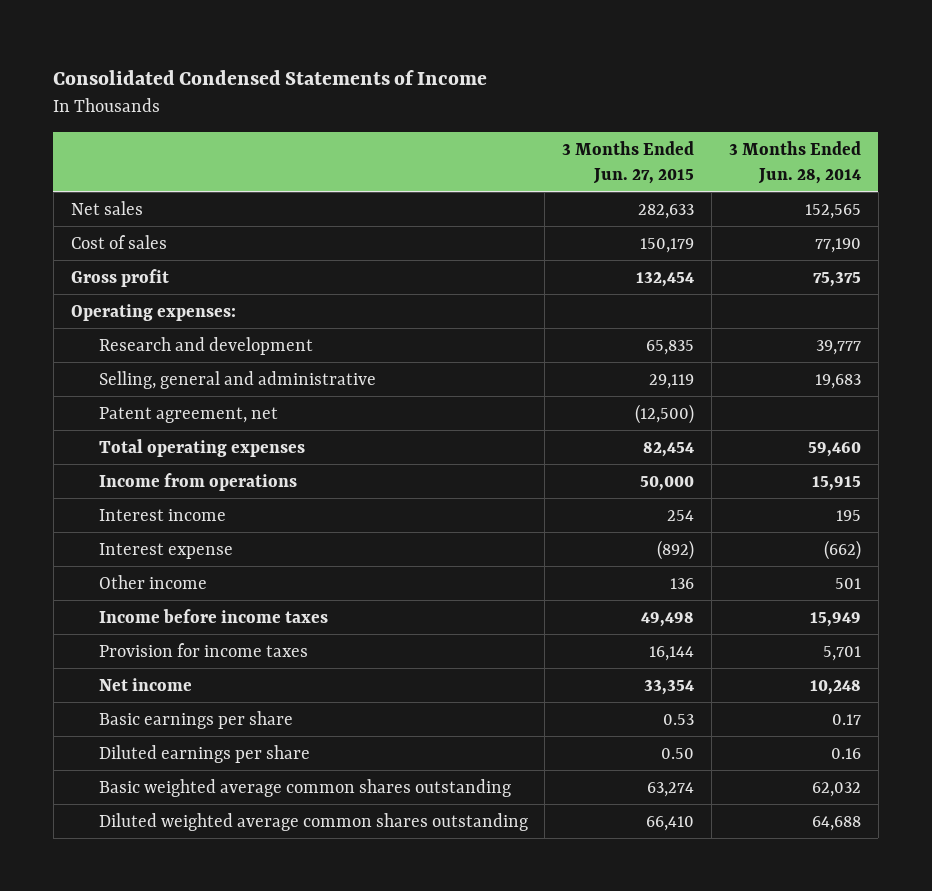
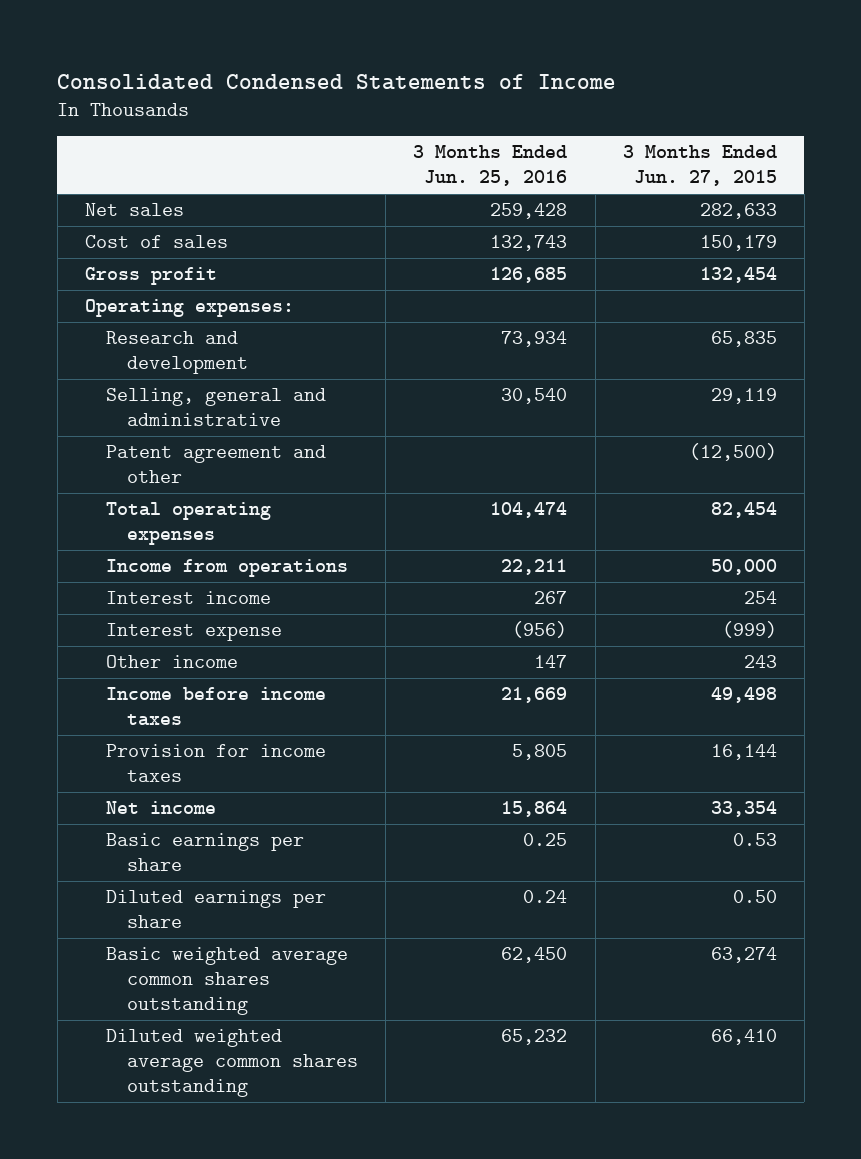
- | 3 Months Ended Jun. 27, 2015 | 3 Months Ended Jun. 28, 2014
+ | 3 Months Ended Jun. 25, 2016 | 3 Months Ended Jun. 27, 2015
- Patent agreement, net | (12,500) |
+ Patent agreement and other | | (12,500)
- Interest expense | (892) | (662)
- Other income | 136 | 501
+ Interest expense | (956) | (999)
+ Other income | 147 | 243

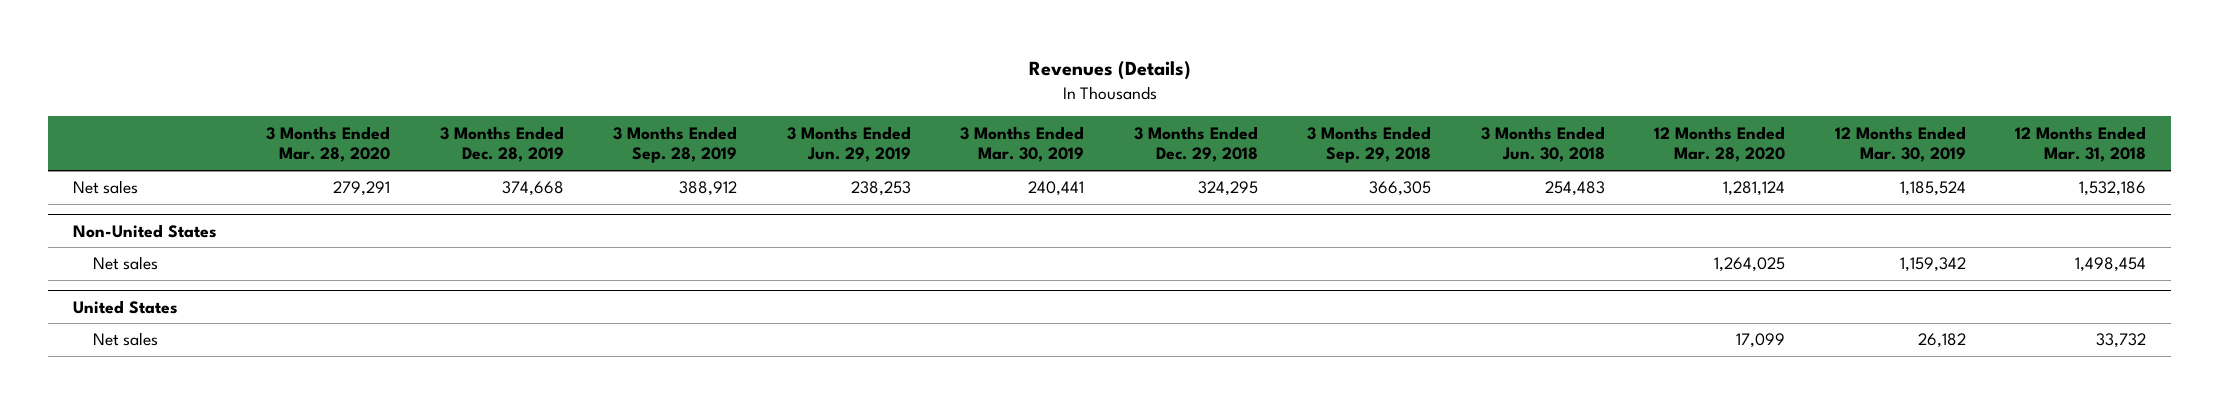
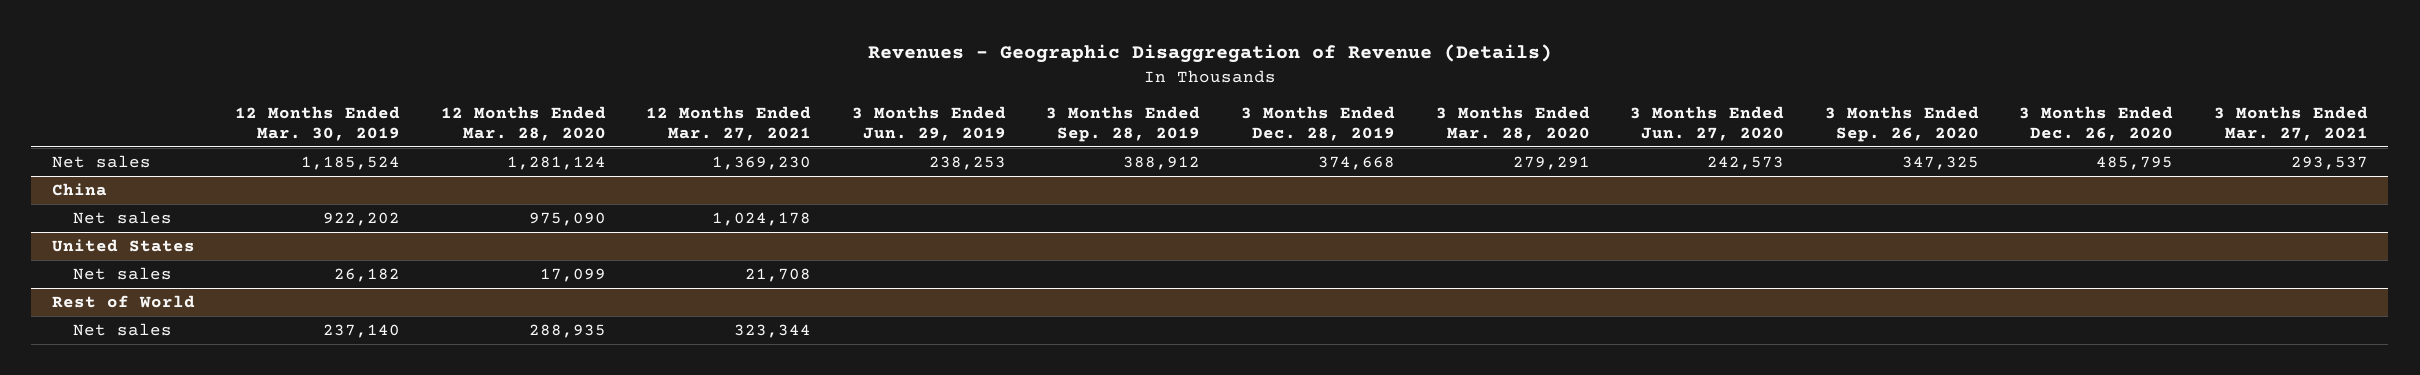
- Revenues (Details)
+ Revenues - Geographic Disaggregation of Revenue (Details)
- | 3 Months Ended Mar. 28, 2020 | 3 Months Ended Dec. 28, 2019 | 3 Months Ended Sep. 28, 2019 | 3 Months Ended Jun. 29, 2019 | 3 Months Ended Mar. 30, 2019 | 3 Months Ended Dec. 29, 2018 | 3 Months Ended Sep. 29, 2018 | 3 Months Ended Jun. 30, 2018 | 12 Months Ended Mar. 28, 2020 | 12 Months Ended Mar. 30, 2019 | 12 Months Ended Mar. 31, 2018
+ | 12 Months Ended Mar. 30, 2019 | 12 Months Ended Mar. 28, 2020 | 12 Months Ended Mar. 27, 2021 | 3 Months Ended Jun. 29, 2019 | 3 Months Ended Sep. 28, 2019 | 3 Months Ended Dec. 28, 2019 | 3 Months Ended Mar. 28, 2020 | 3 Months Ended Jun. 27, 2020 | 3 Months Ended Sep. 26, 2020 | 3 Months Ended Dec. 26, 2020 | 3 Months Ended Mar. 27, 2021
- Non-United States
- Net sales | | | | | | | | | 1,264,025 | 1,159,342 | 1,498,454
+ China
+ Net sales | 922,202 | 975,090 | 1,024,178 | | | | | | | |
+ Rest of World
+ Net sales | 237,140 | 288,935 | 323,344 | | | | | | | |

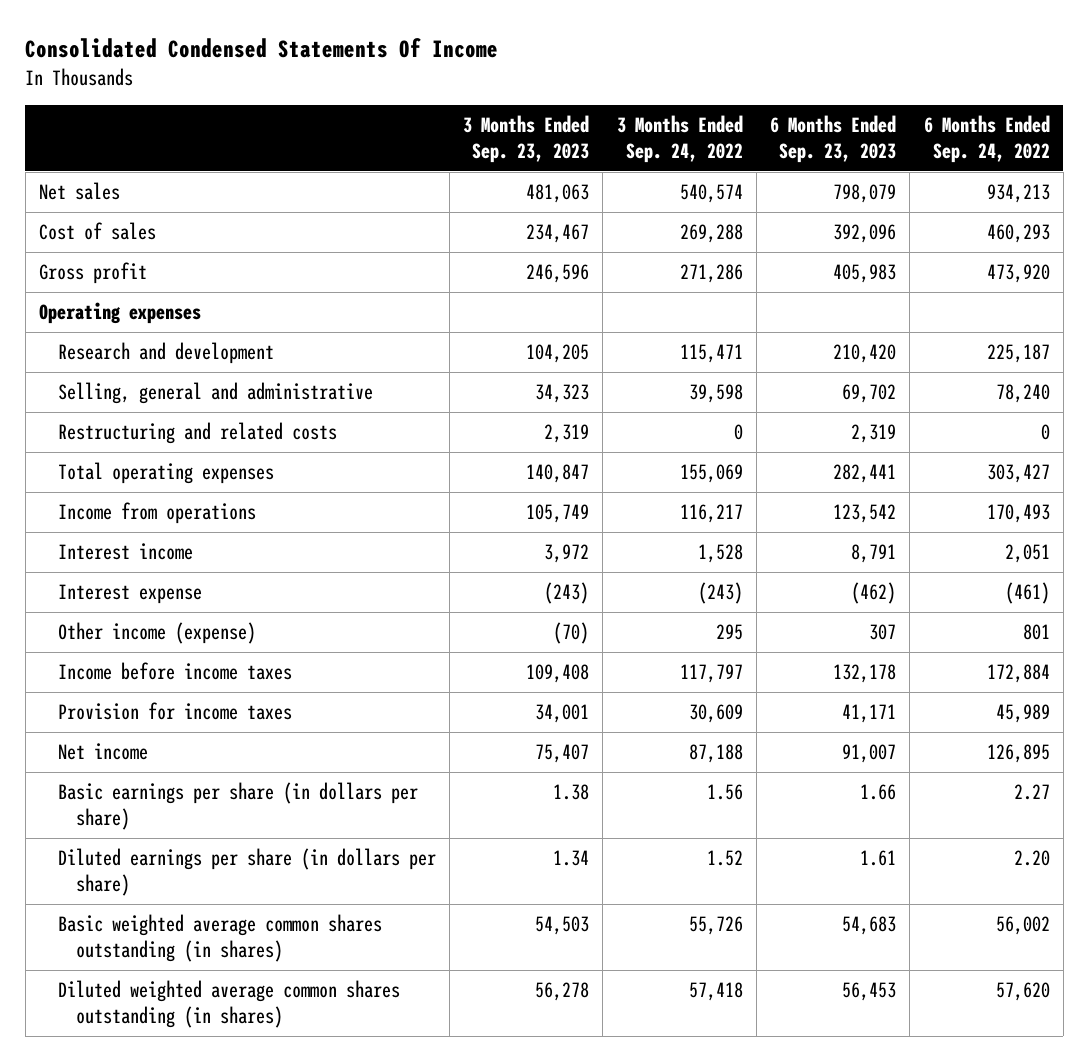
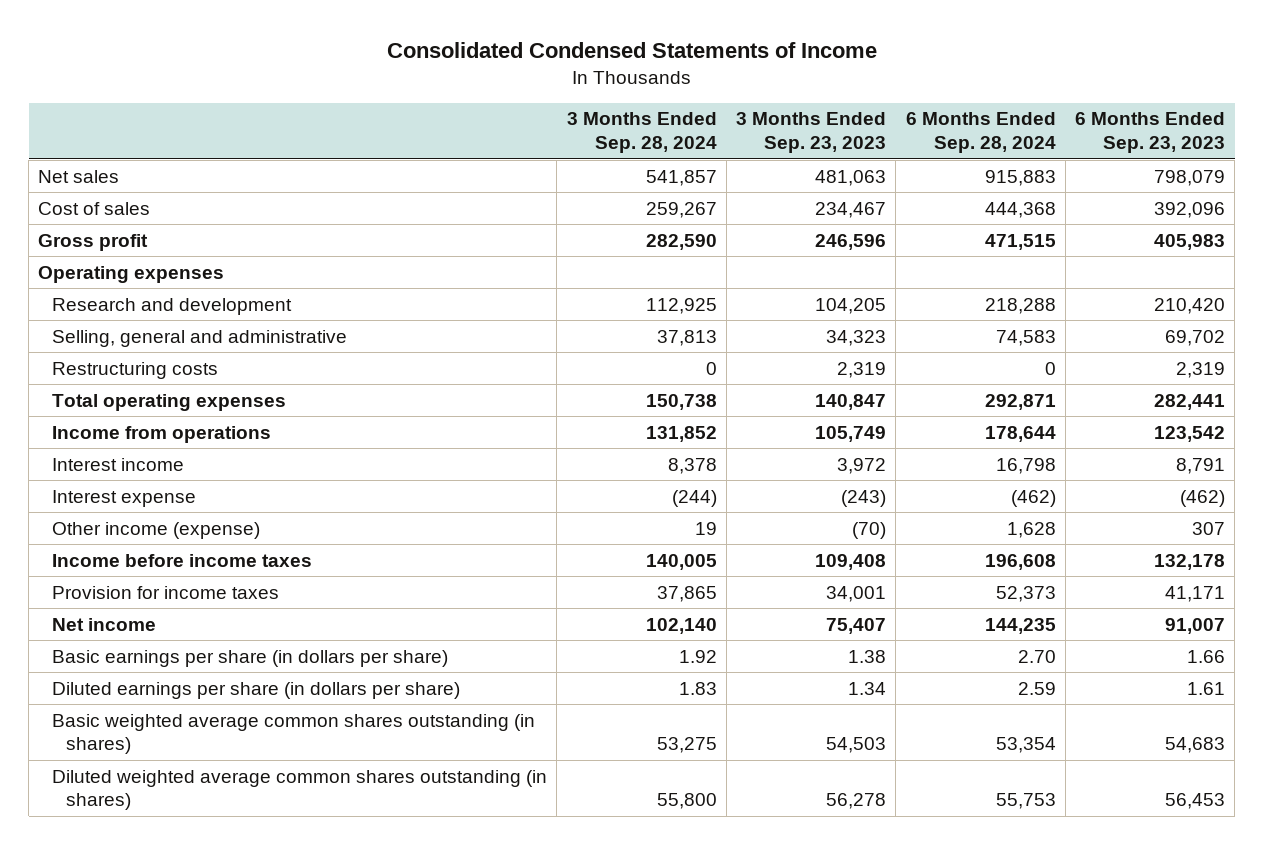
- Consolidated Condensed Statements Of Income
+ Consolidated Condensed Statements of Income
- | 3 Months Ended Sep. 23, 2023 | 3 Months Ended Sep. 24, 2022 | 6 Months Ended Sep. 23, 2023 | 6 Months Ended Sep. 24, 2022
+ | 3 Months Ended Sep. 28, 2024 | 3 Months Ended Sep. 23, 2023 | 6 Months Ended Sep. 28, 2024 | 6 Months Ended Sep. 23, 2023
- Restructuring and related costs | 2,319 | 0 | 2,319 | 0
+ Restructuring costs | 0 | 2,319 | 0 | 2,319

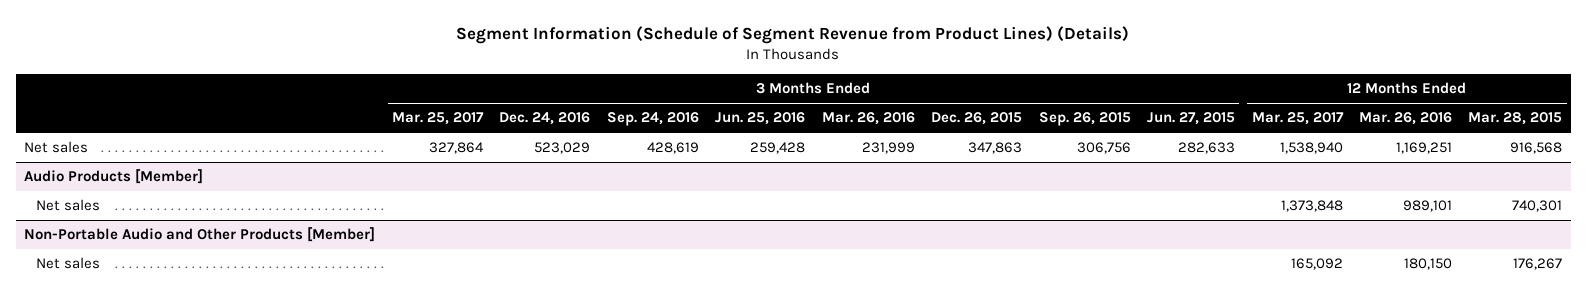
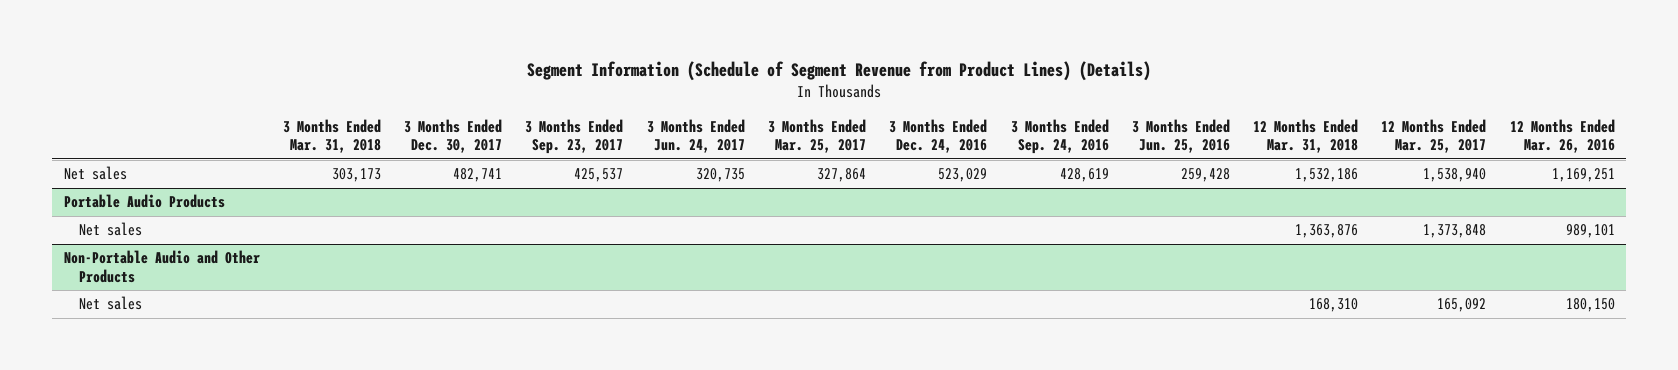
- | 3 Months Ended Mar. 25, 2017 | 3 Months Ended Dec. 24, 2016 | 3 Months Ended Sep. 24, 2016 | 3 Months Ended Jun. 25, 2016 | 3 Months Ended Mar. 26, 2016 | 3 Months Ended Dec. 26, 2015 | 3 Months Ended Sep. 26, 2015 | 3 Months Ended Jun. 27, 2015 | 12 Months Ended Mar. 25, 2017 | 12 Months Ended Mar. 26, 2016 | 12 Months Ended Mar. 28, 2015
+ | 3 Months Ended Mar. 31, 2018 | 3 Months Ended Dec. 30, 2017 | 3 Months Ended Sep. 23, 2017 | 3 Months Ended Jun. 24, 2017 | 3 Months Ended Mar. 25, 2017 | 3 Months Ended Dec. 24, 2016 | 3 Months Ended Sep. 24, 2016 | 3 Months Ended Jun. 25, 2016 | 12 Months Ended Mar. 31, 2018 | 12 Months Ended Mar. 25, 2017 | 12 Months Ended Mar. 26, 2016
- Audio Products [Member]
+ Portable Audio Products
- Non-Portable Audio and Other Products [Member]
+ Non-Portable Audio and Other Products

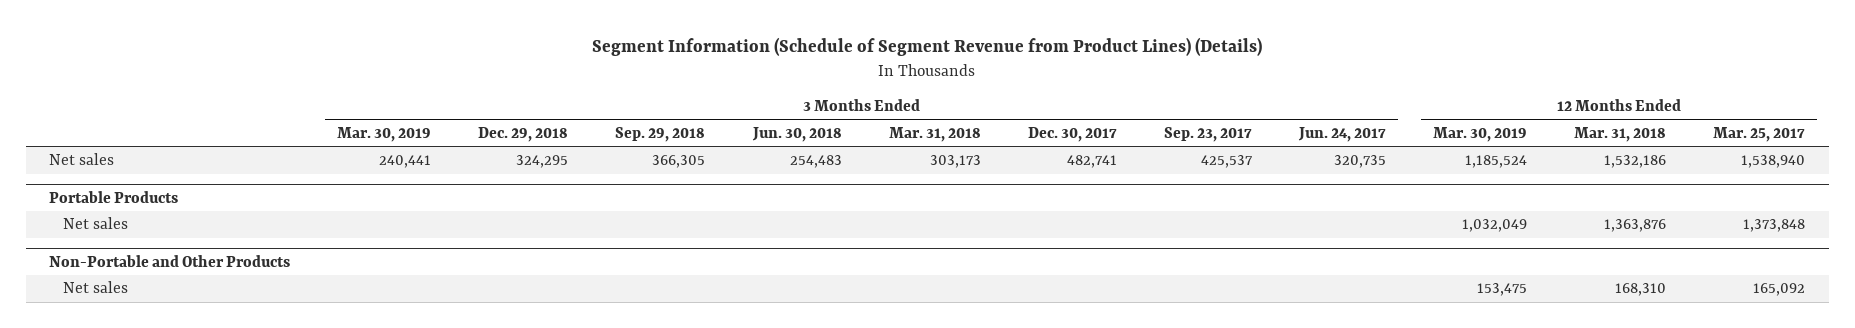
- | 3 Months Ended Mar. 31, 2018 | 3 Months Ended Dec. 30, 2017 | 3 Months Ended Sep. 23, 2017 | 3 Months Ended Jun. 24, 2017 | 3 Months Ended Mar. 25, 2017 | 3 Months Ended Dec. 24, 2016 | 3 Months Ended Sep. 24, 2016 | 3 Months Ended Jun. 25, 2016 | 12 Months Ended Mar. 31, 2018 | 12 Months Ended Mar. 25, 2017 | 12 Months Ended Mar. 26, 2016
+ | 3 Months Ended Mar. 30, 2019 | 3 Months Ended Dec. 29, 2018 | 3 Months Ended Sep. 29, 2018 | 3 Months Ended Jun. 30, 2018 | 3 Months Ended Mar. 31, 2018 | 3 Months Ended Dec. 30, 2017 | 3 Months Ended Sep. 23, 2017 | 3 Months Ended Jun. 24, 2017 | 12 Months Ended Mar. 30, 2019 | 12 Months Ended Mar. 31, 2018 | 12 Months Ended Mar. 25, 2017
- Portable Audio Products
+ Portable Products
- Non-Portable Audio and Other Products
+ Non-Portable and Other Products

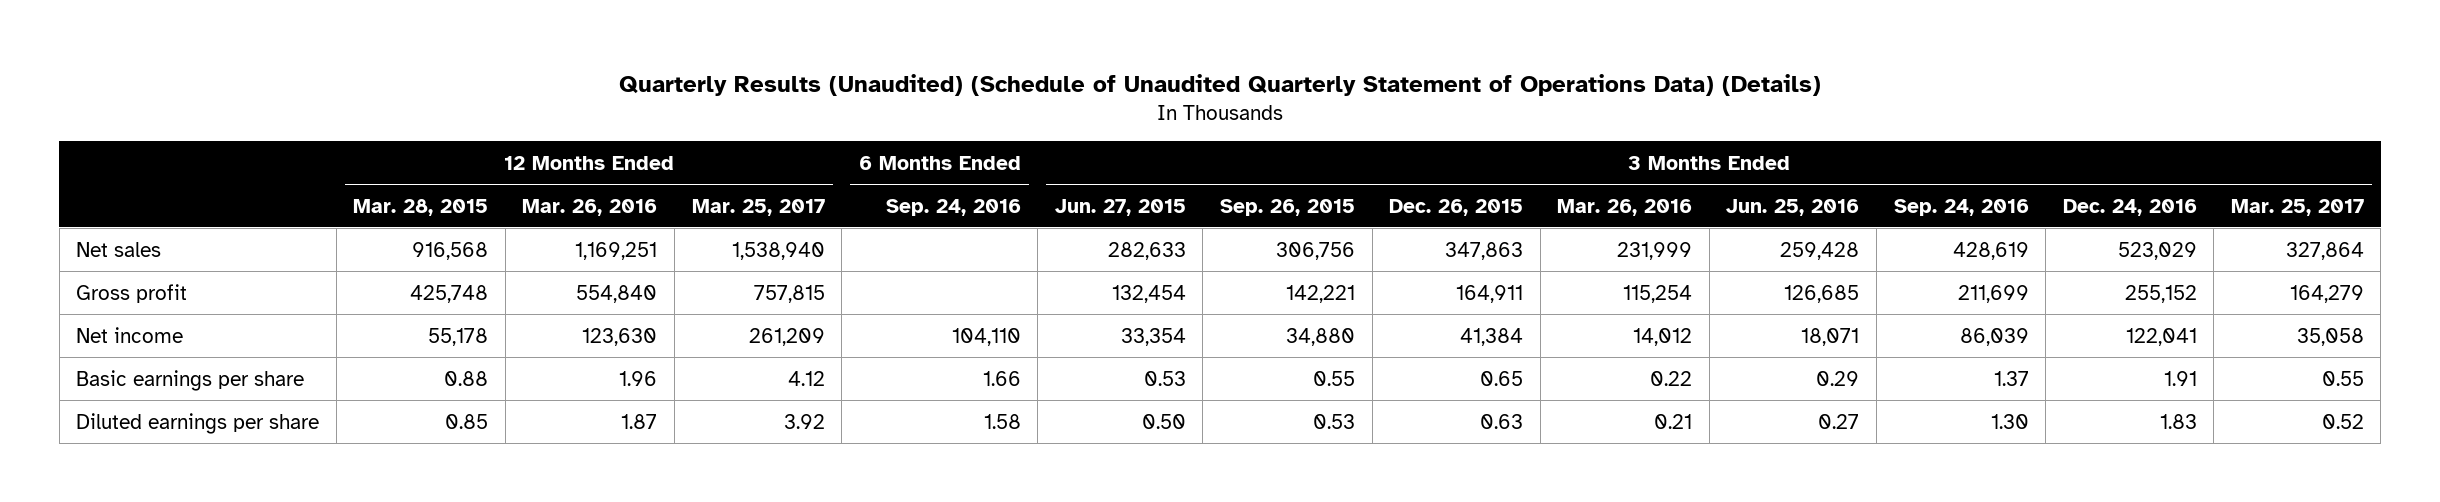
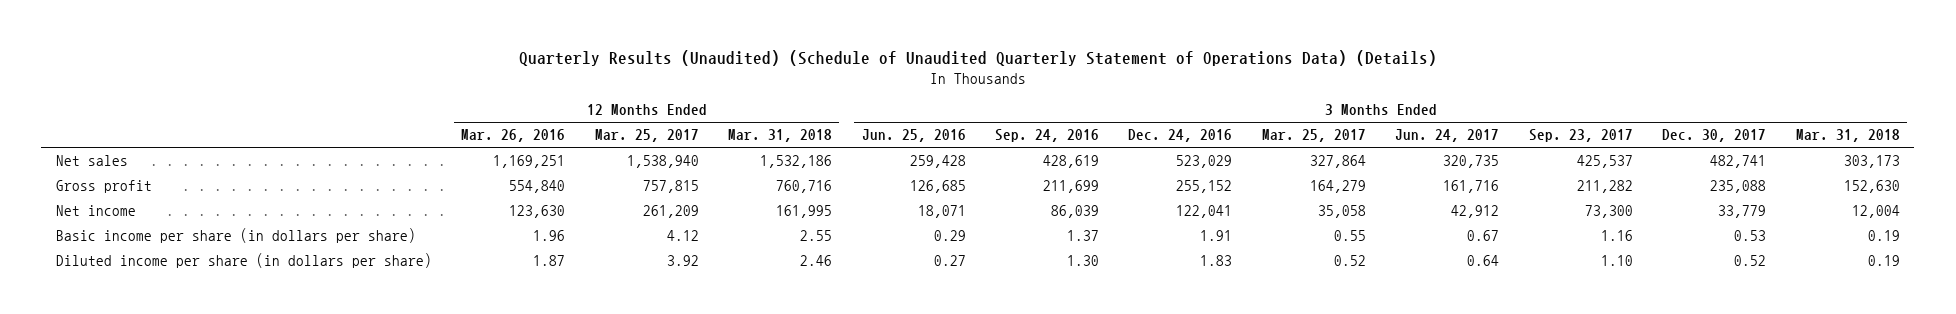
- | 12 Months Ended Mar. 28, 2015 | 12 Months Ended Mar. 26, 2016 | 12 Months Ended Mar. 25, 2017 | 6 Months Ended Sep. 24, 2016 | 3 Months Ended Jun. 27, 2015 | 3 Months Ended Sep. 26, 2015 | 3 Months Ended Dec. 26, 2015 | 3 Months Ended Mar. 26, 2016 | 3 Months Ended Jun. 25, 2016 | 3 Months Ended Sep. 24, 2016 | 3 Months Ended Dec. 24, 2016 | 3 Months Ended Mar. 25, 2017
+ | 12 Months Ended Mar. 26, 2016 | 12 Months Ended Mar. 25, 2017 | 12 Months Ended Mar. 31, 2018 | 3 Months Ended Jun. 25, 2016 | 3 Months Ended Sep. 24, 2016 | 3 Months Ended Dec. 24, 2016 | 3 Months Ended Mar. 25, 2017 | 3 Months Ended Jun. 24, 2017 | 3 Months Ended Sep. 23, 2017 | 3 Months Ended Dec. 30, 2017 | 3 Months Ended Mar. 31, 2018
- Basic earnings per share | 0.88 | 1.96 | 4.12 | 1.66 | 0.53 | 0.55 | 0.65 | 0.22 | 0.29 | 1.37 | 1.91 | 0.55
- Diluted earnings per share | 0.85 | 1.87 | 3.92 | 1.58 | 0.50 | 0.53 | 0.63 | 0.21 | 0.27 | 1.30 | 1.83 | 0.52
+ Basic income per share (in dollars per share) | 1.96 | 4.12 | 2.55 | 0.29 | 1.37 | 1.91 | 0.55 | 0.67 | 1.16 | 0.53 | 0.19
+ Diluted income per share (in dollars per share) | 1.87 | 3.92 | 2.46 | 0.27 | 1.30 | 1.83 | 0.52 | 0.64 | 1.10 | 0.52 | 0.19

